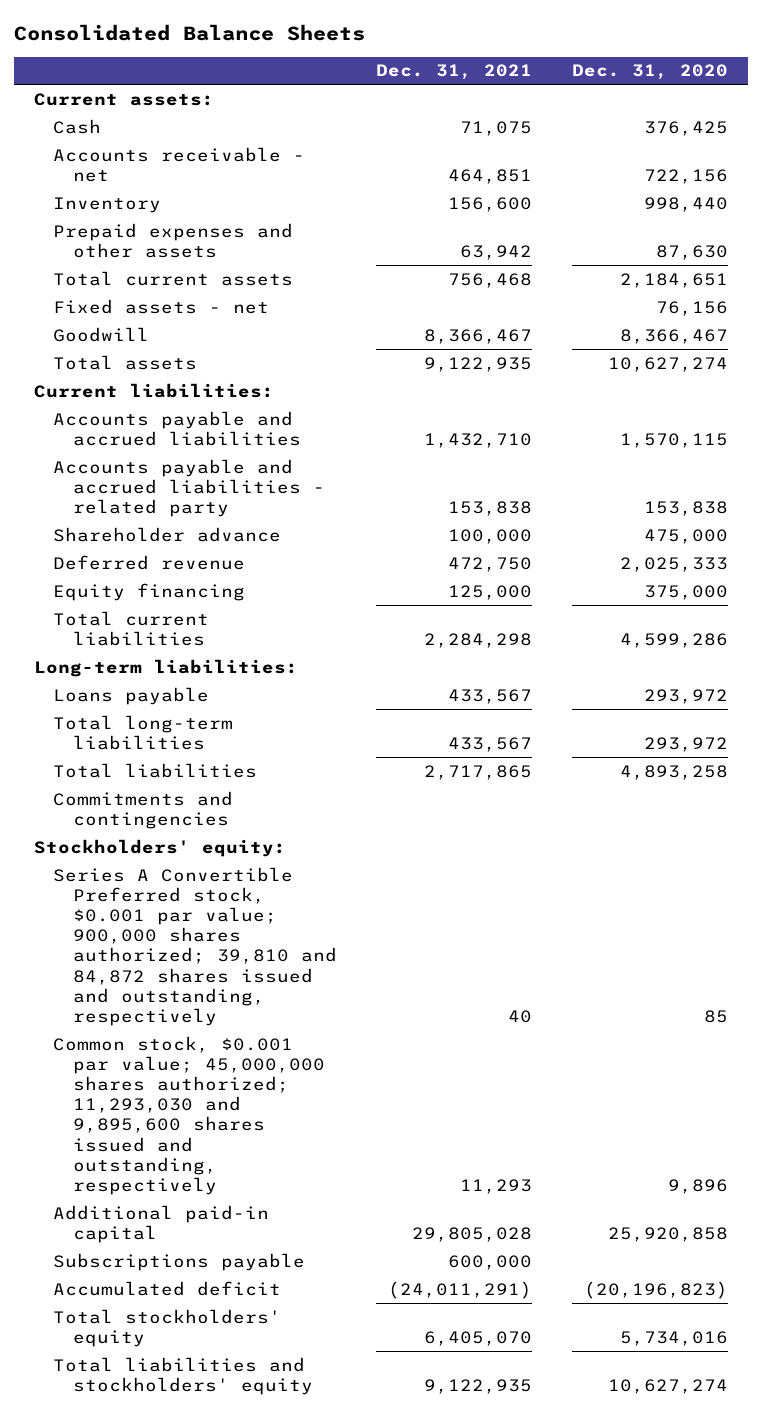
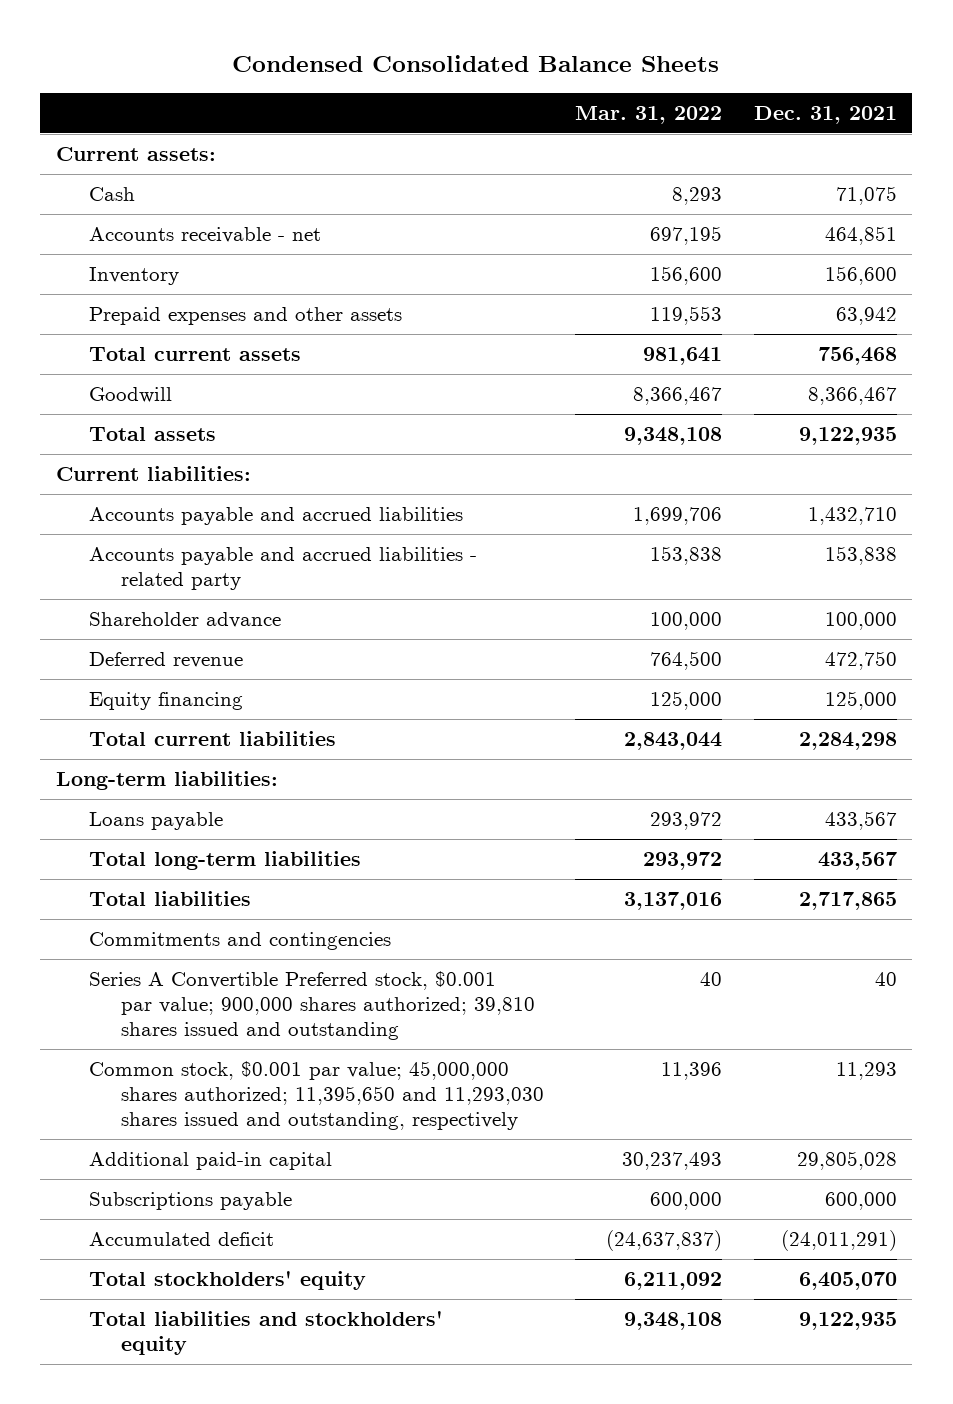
- Consolidated Balance Sheets
+ Condensed Consolidated Balance Sheets
- | Dec. 31, 2021 | Dec. 31, 2020
+ | Mar. 31, 2022 | Dec. 31, 2021
- Fixed assets - net | | 76,156
- Stockholders' equity:
- Series A Convertible Preferred stock, $0.001 par value; 900,000 shares authorized; 39,810 and 84,872 shares issued and outstanding, respectively | 40 | 85
- Common stock, $0.001 par value; 45,000,000 shares authorized; 11,293,030 and 9,895,600 shares issued and outstanding, respectively | 11,293 | 9,896
+ Series A Convertible Preferred stock, $0.001 par value; 900,000 shares authorized; 39,810 shares issued and outstanding | 40 | 40
+ Common stock, $0.001 par value; 45,000,000 shares authorized; 11,395,650 and 11,293,030 shares issued and outstanding, respectively | 11,396 | 11,293

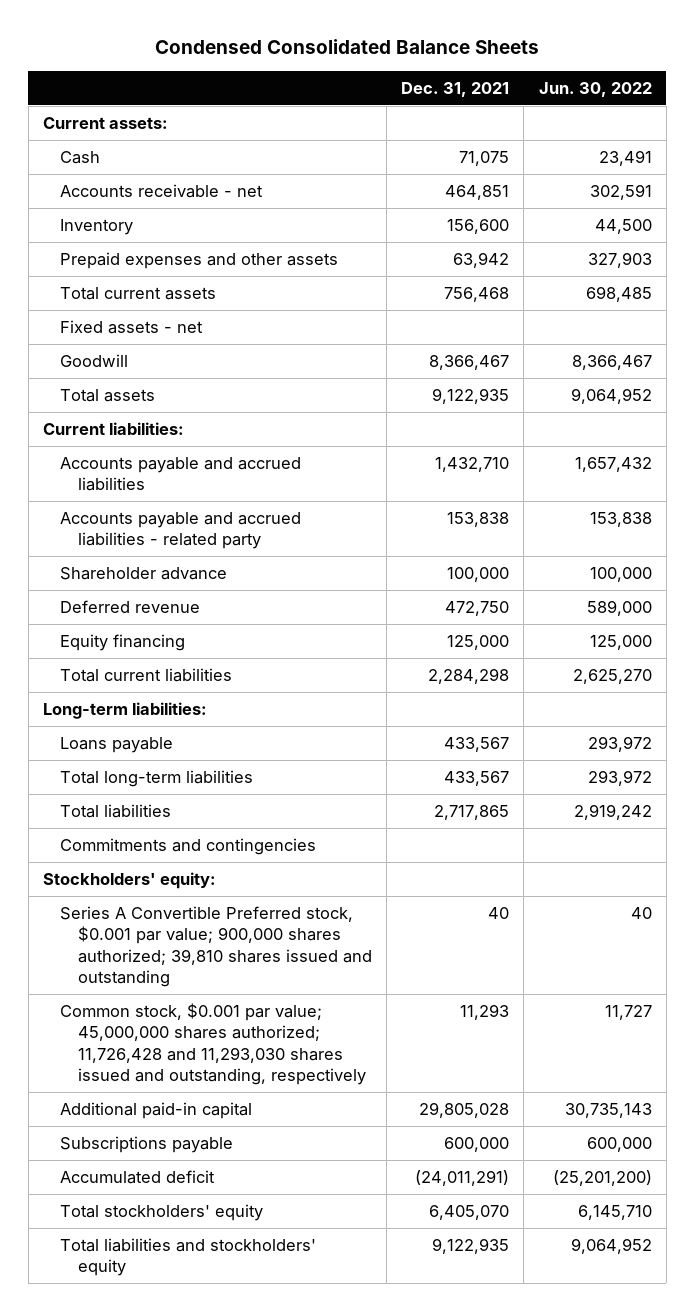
- | Mar. 31, 2022 | Dec. 31, 2021
+ | Dec. 31, 2021 | Jun. 30, 2022
+ Fixed assets - net
+ Stockholders' equity:
- Common stock, $0.001 par value; 45,000,000 shares authorized; 11,395,650 and 11,293,030 shares issued and outstanding, respectively | 11,396 | 11,293
+ Common stock, $0.001 par value; 45,000,000 shares authorized; 11,726,428 and 11,293,030 shares issued and outstanding, respectively | 11,293 | 11,727

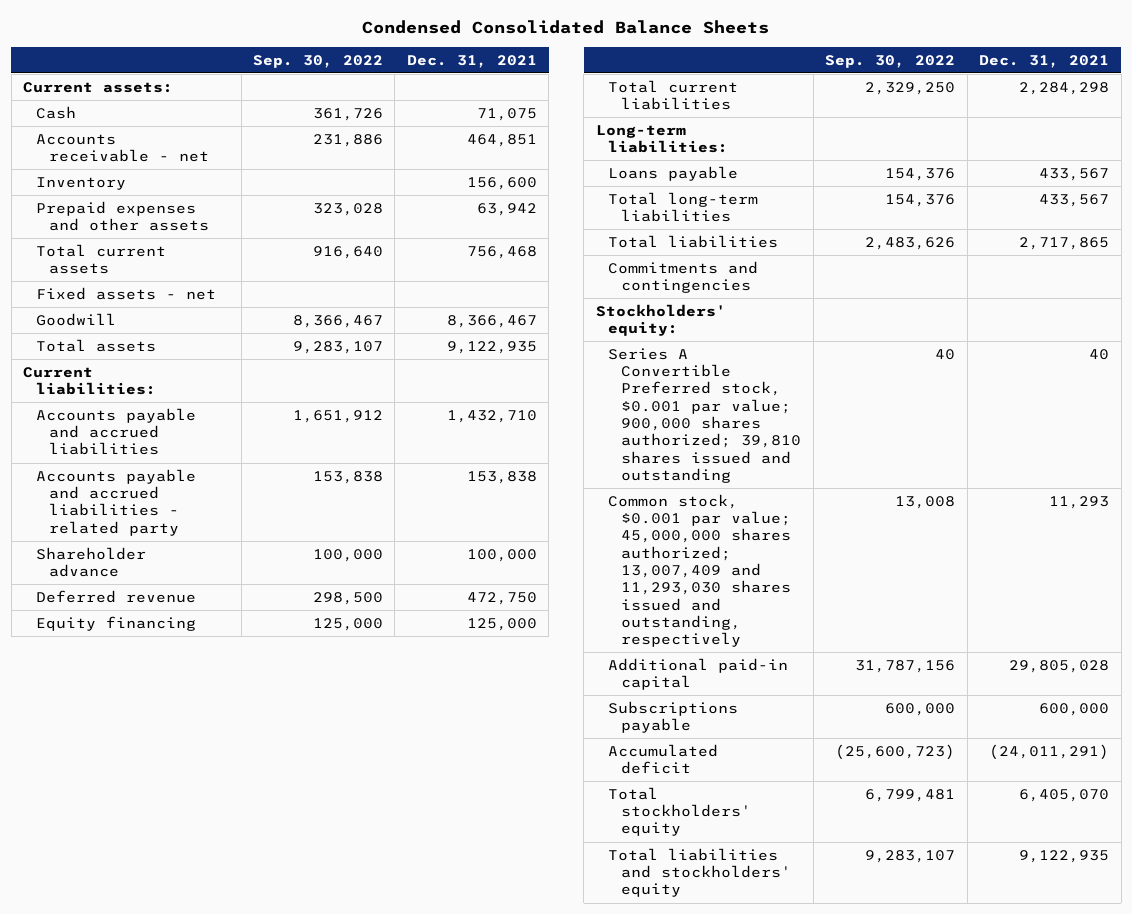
- | Dec. 31, 2021 | Jun. 30, 2022
+ | Sep. 30, 2022 | Dec. 31, 2021
- Common stock, $0.001 par value; 45,000,000 shares authorized; 11,726,428 and 11,293,030 shares issued and outstanding, respectively | 11,293 | 11,727
+ Common stock, $0.001 par value; 45,000,000 shares authorized; 13,007,409 and 11,293,030 shares issued and outstanding, respectively | 13,008 | 11,293

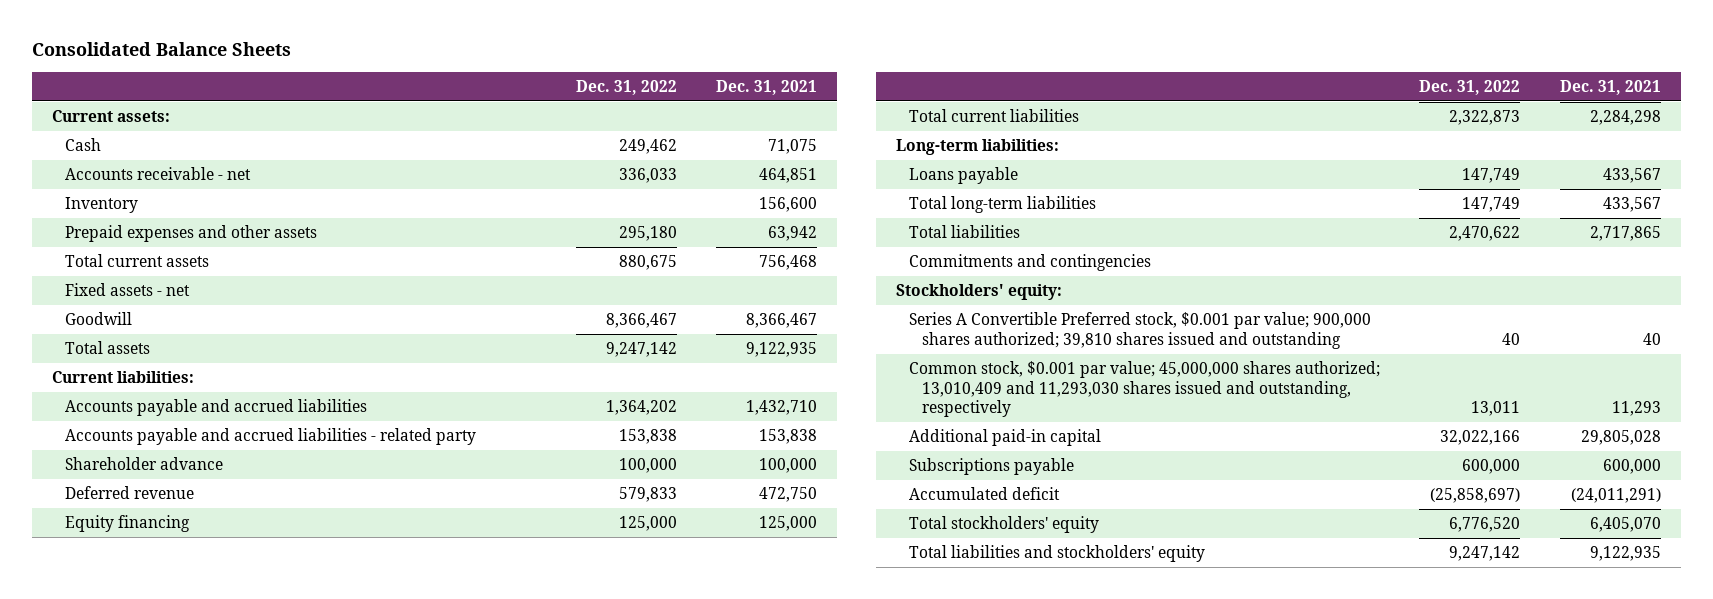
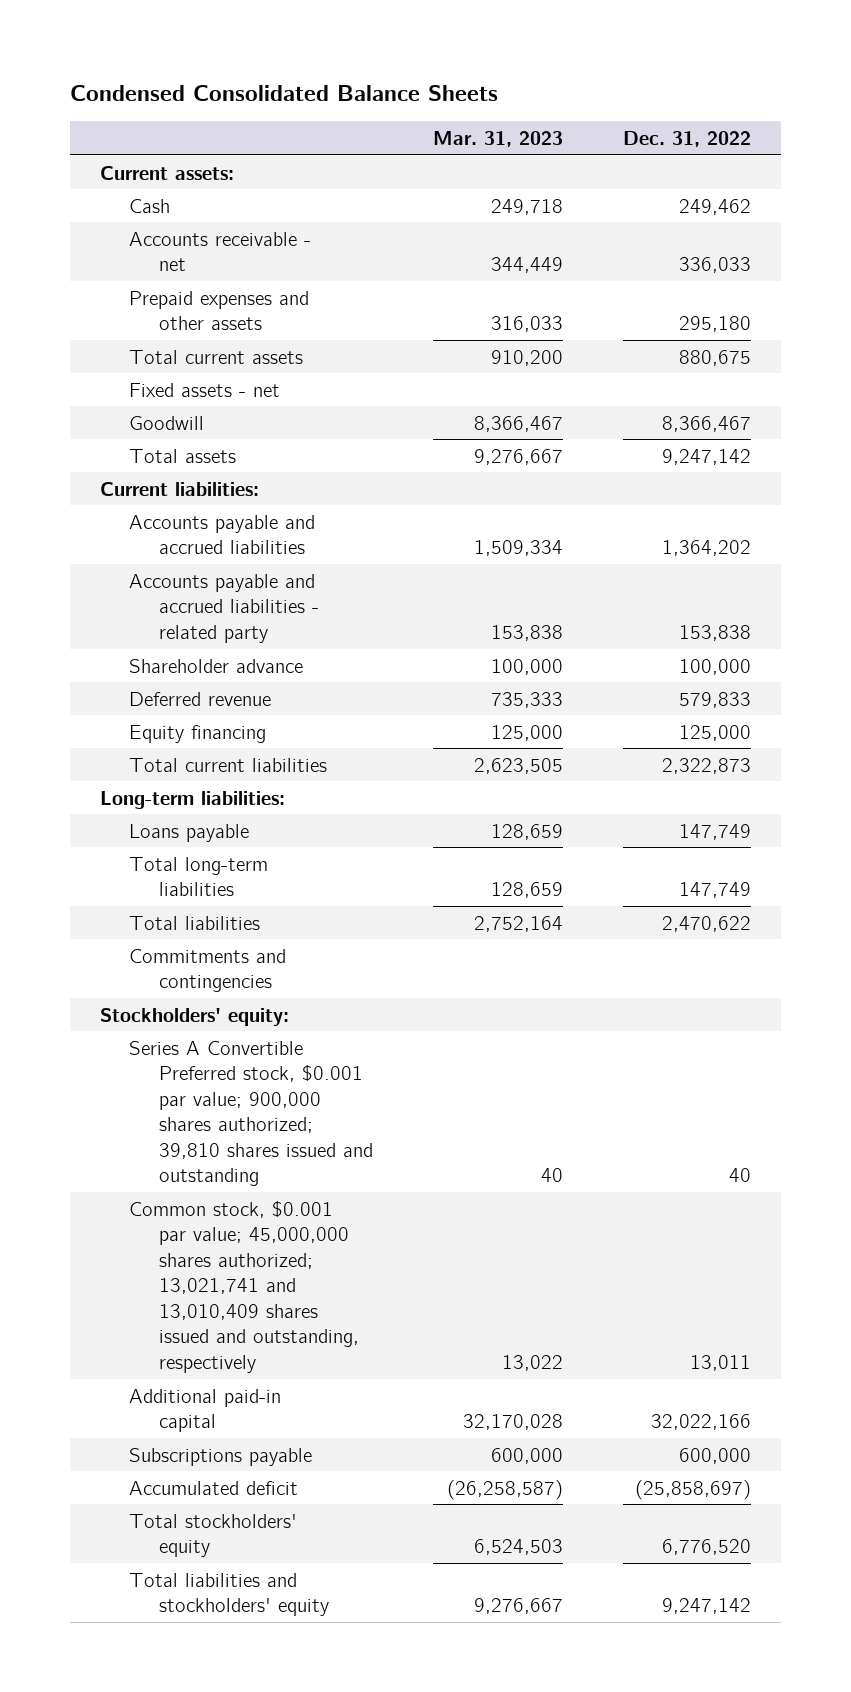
- Consolidated Balance Sheets
+ Condensed Consolidated Balance Sheets
- | Dec. 31, 2022 | Dec. 31, 2021
+ | Mar. 31, 2023 | Dec. 31, 2022
- Inventory | | 156,600
- Common stock, $0.001 par value; 45,000,000 shares authorized; 13,010,409 and 11,293,030 shares issued and outstanding, respectively | 13,011 | 11,293
+ Common stock, $0.001 par value; 45,000,000 shares authorized; 13,021,741 and 13,010,409 shares issued and outstanding, respectively | 13,022 | 13,011

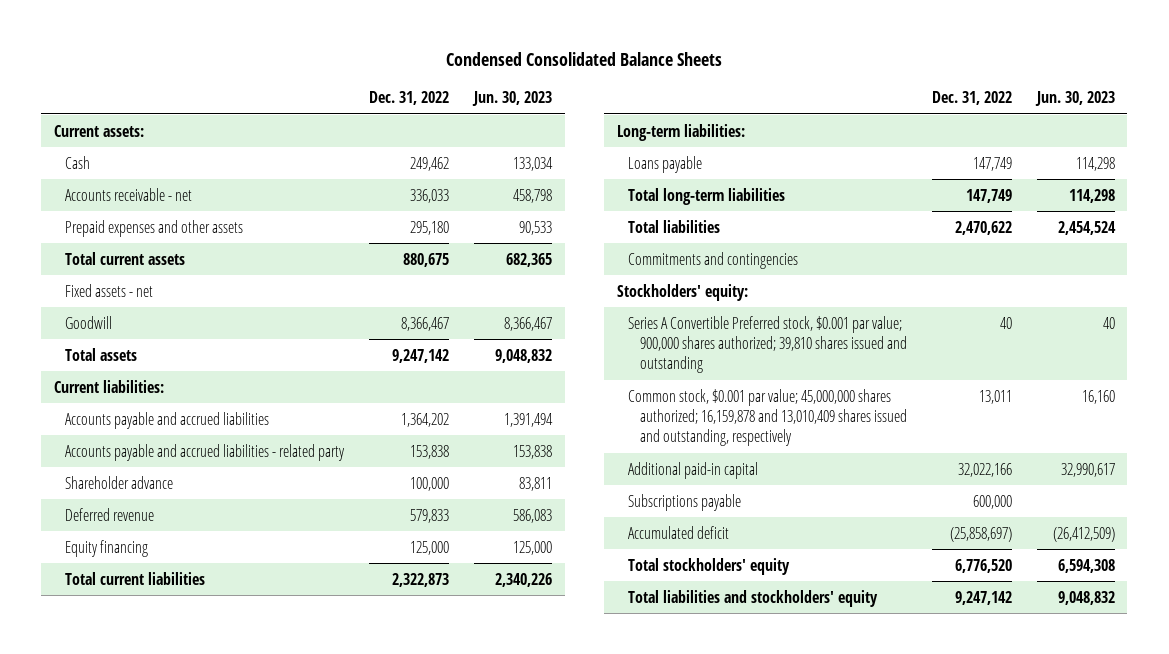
- | Mar. 31, 2023 | Dec. 31, 2022
+ | Dec. 31, 2022 | Jun. 30, 2023
- Common stock, $0.001 par value; 45,000,000 shares authorized; 13,021,741 and 13,010,409 shares issued and outstanding, respectively | 13,022 | 13,011
+ Common stock, $0.001 par value; 45,000,000 shares authorized; 16,159,878 and 13,010,409 shares issued and outstanding, respectively | 13,011 | 16,160

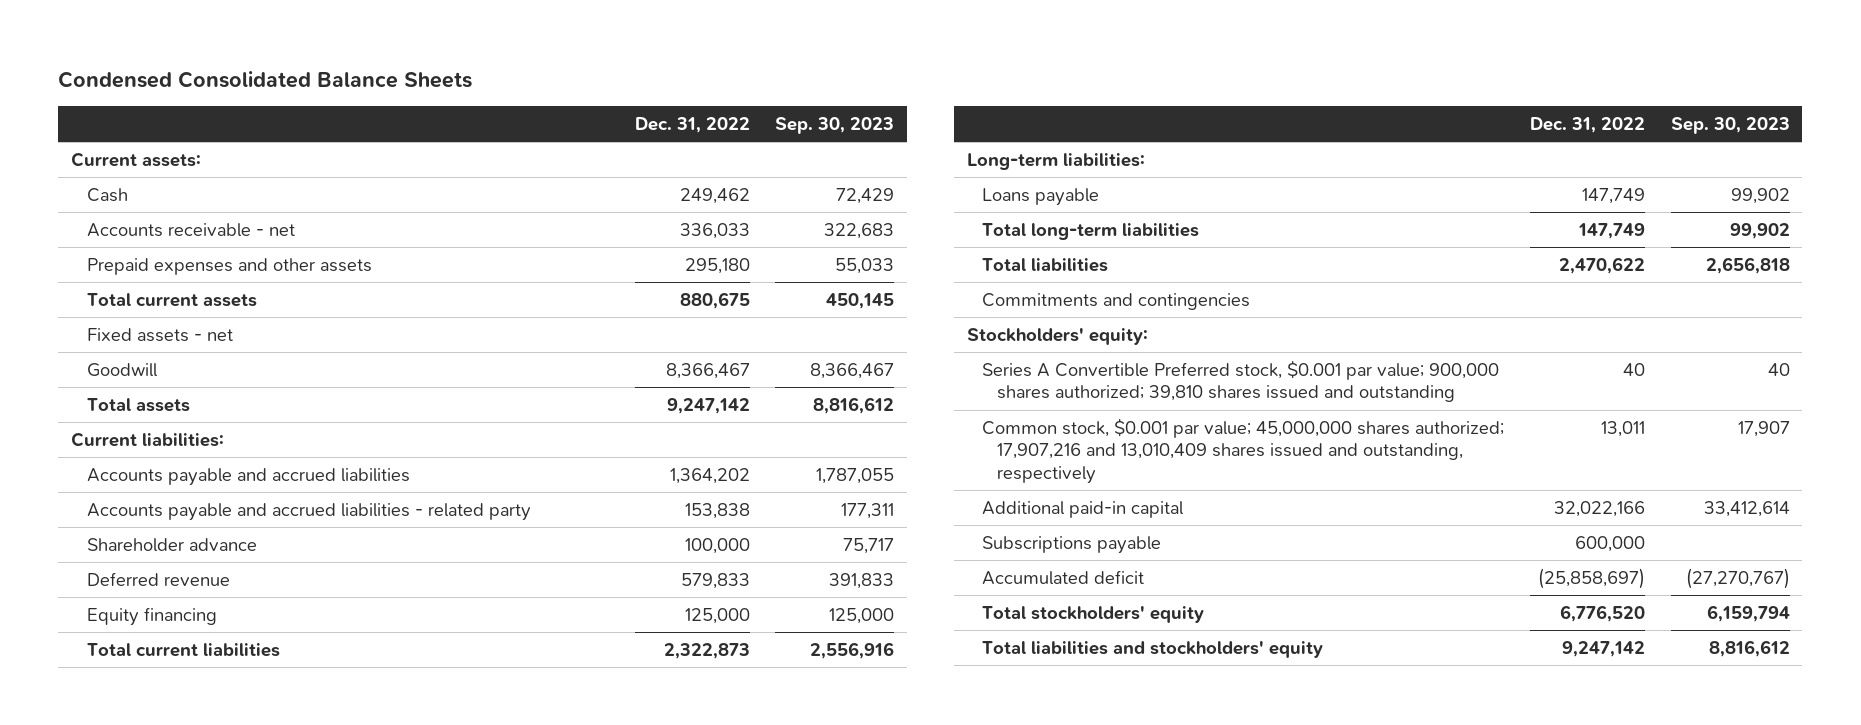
- | Dec. 31, 2022 | Jun. 30, 2023
+ | Dec. 31, 2022 | Sep. 30, 2023
- Common stock, $0.001 par value; 45,000,000 shares authorized; 16,159,878 and 13,010,409 shares issued and outstanding, respectively | 13,011 | 16,160
+ Common stock, $0.001 par value; 45,000,000 shares authorized; 17,907,216 and 13,010,409 shares issued and outstanding, respectively | 13,011 | 17,907

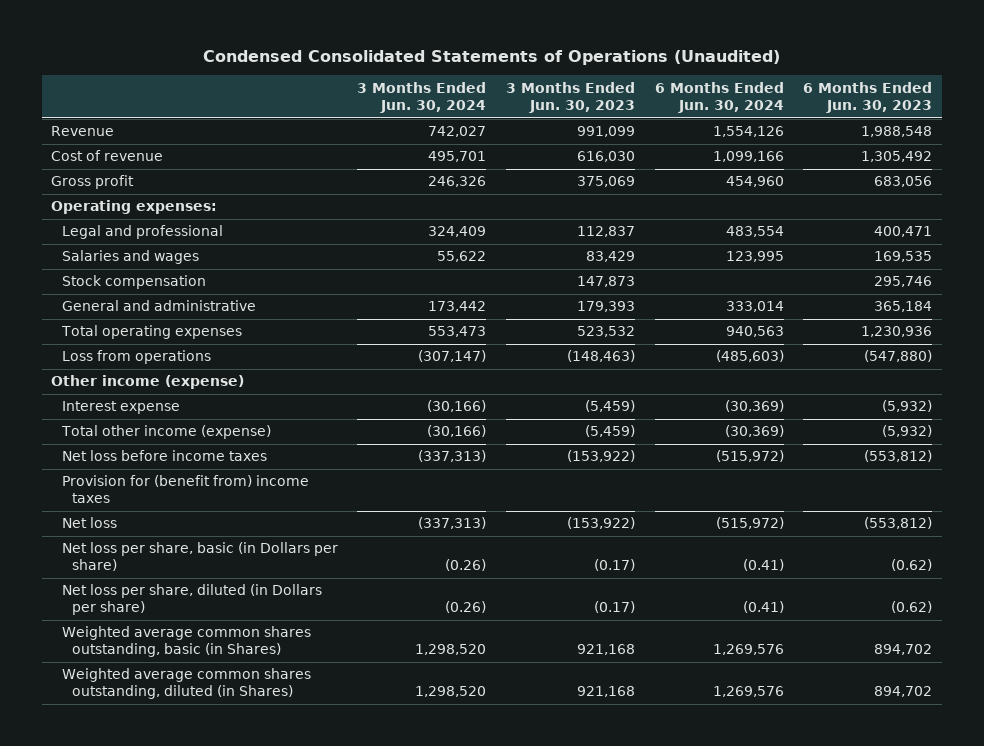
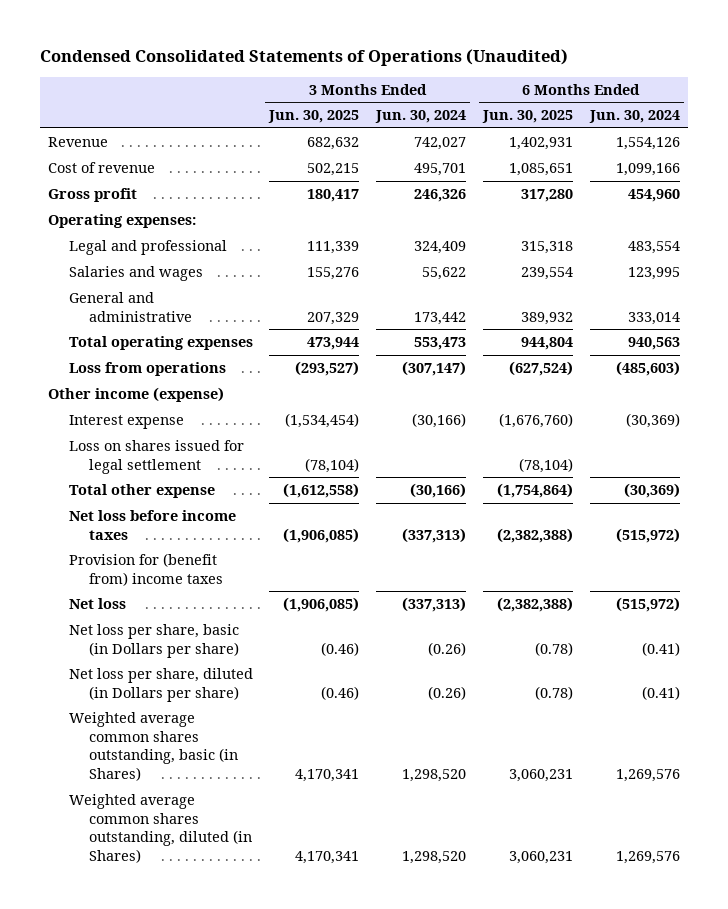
- | 3 Months Ended Jun. 30, 2024 | 3 Months Ended Jun. 30, 2023 | 6 Months Ended Jun. 30, 2024 | 6 Months Ended Jun. 30, 2023
+ | 3 Months Ended Jun. 30, 2025 | 3 Months Ended Jun. 30, 2024 | 6 Months Ended Jun. 30, 2025 | 6 Months Ended Jun. 30, 2024
- Stock compensation | | 147,873 | | 295,746
- Total other income (expense) | (30,166) | (5,459) | (30,369) | (5,932)
+ Loss on shares issued for legal settlement | (78,104) | | (78,104) |
+ Total other expense | (1,612,558) | (30,166) | (1,754,864) | (30,369)

